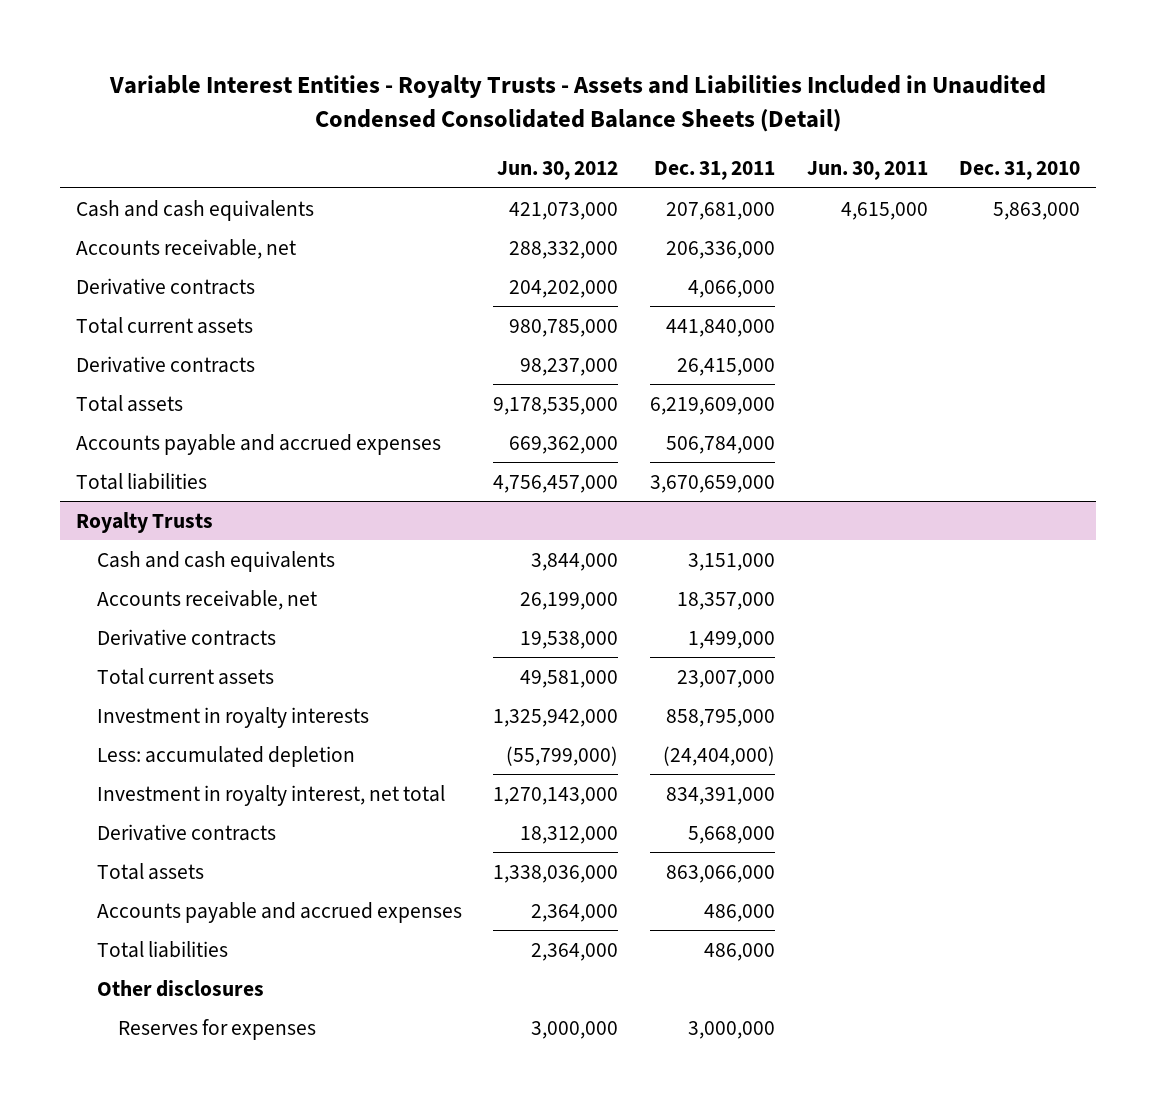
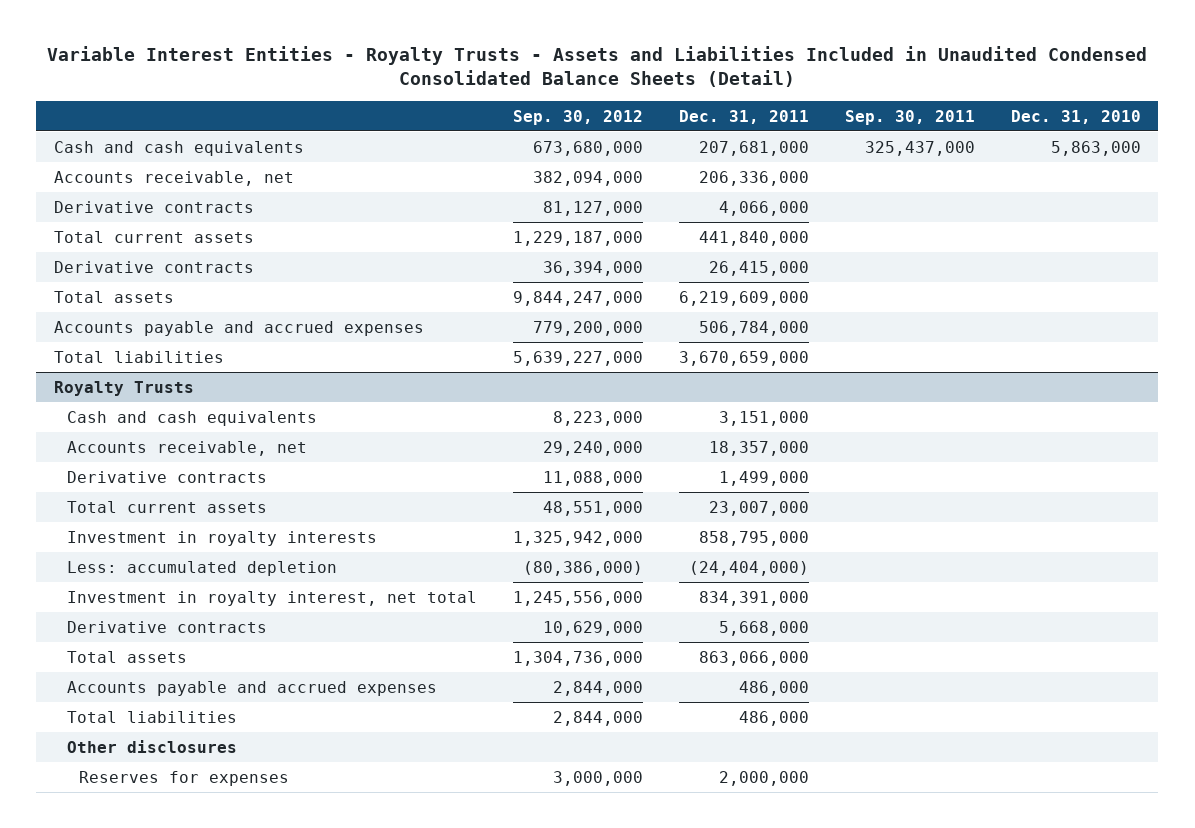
- | Jun. 30, 2012 | Dec. 31, 2011 | Jun. 30, 2011 | Dec. 31, 2010
+ | Sep. 30, 2012 | Dec. 31, 2011 | Sep. 30, 2011 | Dec. 31, 2010
@ Royalty Trusts
- Reserves for expenses | 3,000,000 | 3,000,000 | |
+ Reserves for expenses | 3,000,000 | 2,000,000 | |

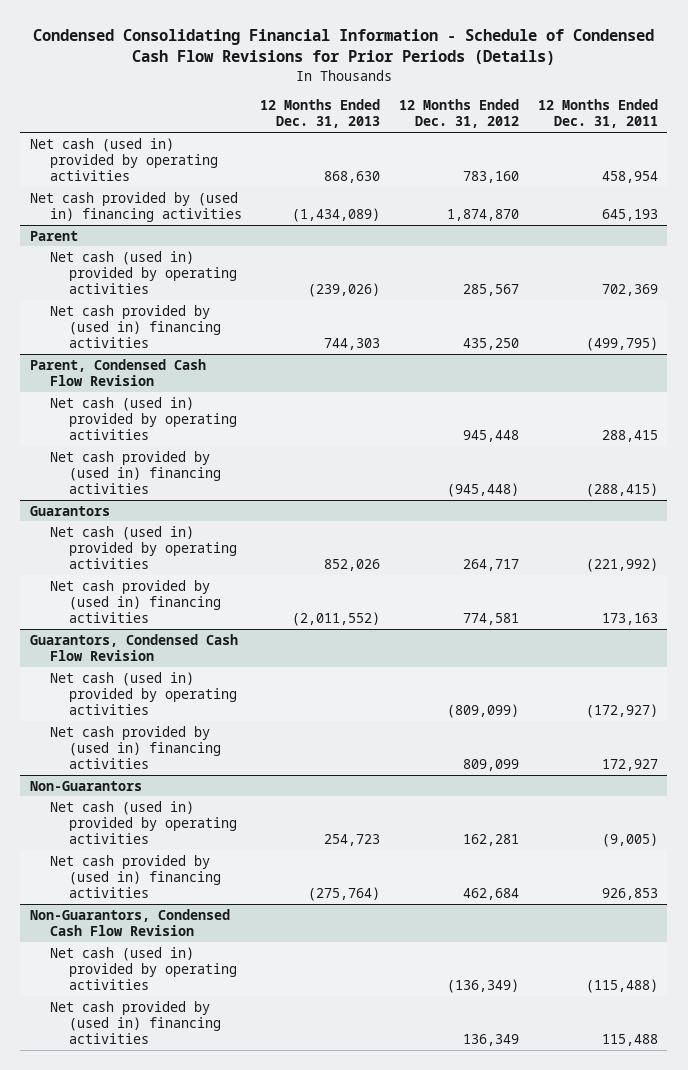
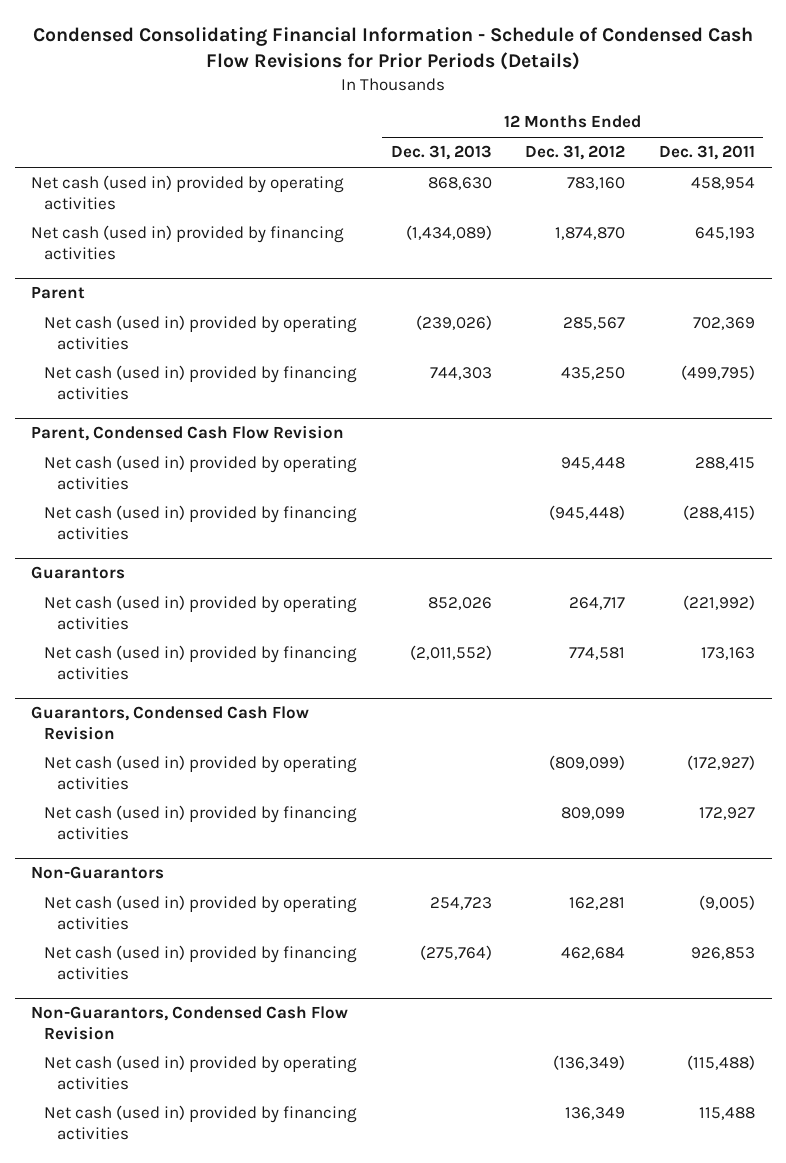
- Net cash provided by (used in) financing activities | (1,434,089) | 1,874,870 | 645,193
+ Net cash (used in) provided by financing activities | (1,434,089) | 1,874,870 | 645,193
@ Parent
- Net cash provided by (used in) financing activities | 744,303 | 435,250 | (499,795)
+ Net cash (used in) provided by financing activities | 744,303 | 435,250 | (499,795)
@ Parent, Condensed Cash Flow Revision
- Net cash provided by (used in) financing activities | | (945,448) | (288,415)
+ Net cash (used in) provided by financing activities | | (945,448) | (288,415)
@ Guarantors
- Net cash provided by (used in) financing activities | (2,011,552) | 774,581 | 173,163
+ Net cash (used in) provided by financing activities | (2,011,552) | 774,581 | 173,163
@ Guarantors, Condensed Cash Flow Revision
- Net cash provided by (used in) financing activities | | 809,099 | 172,927
+ Net cash (used in) provided by financing activities | | 809,099 | 172,927
@ Non-Guarantors
- Net cash provided by (used in) financing activities | (275,764) | 462,684 | 926,853
+ Net cash (used in) provided by financing activities | (275,764) | 462,684 | 926,853
@ Non-Guarantors, Condensed Cash Flow Revision
- Net cash provided by (used in) financing activities | | 136,349 | 115,488
+ Net cash (used in) provided by financing activities | | 136,349 | 115,488

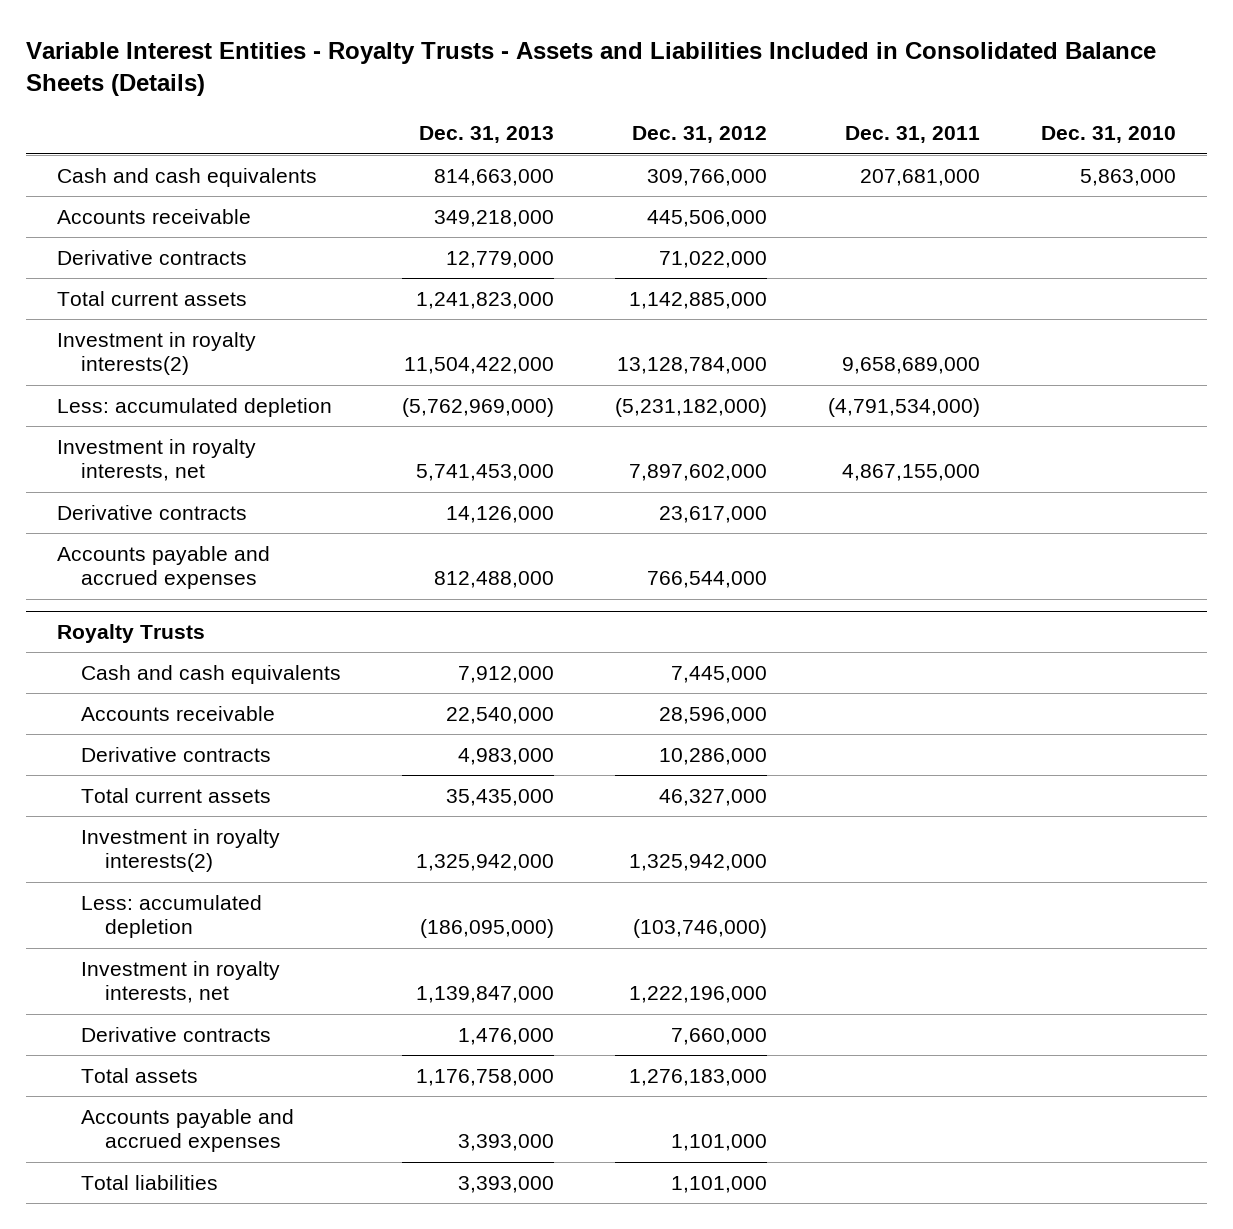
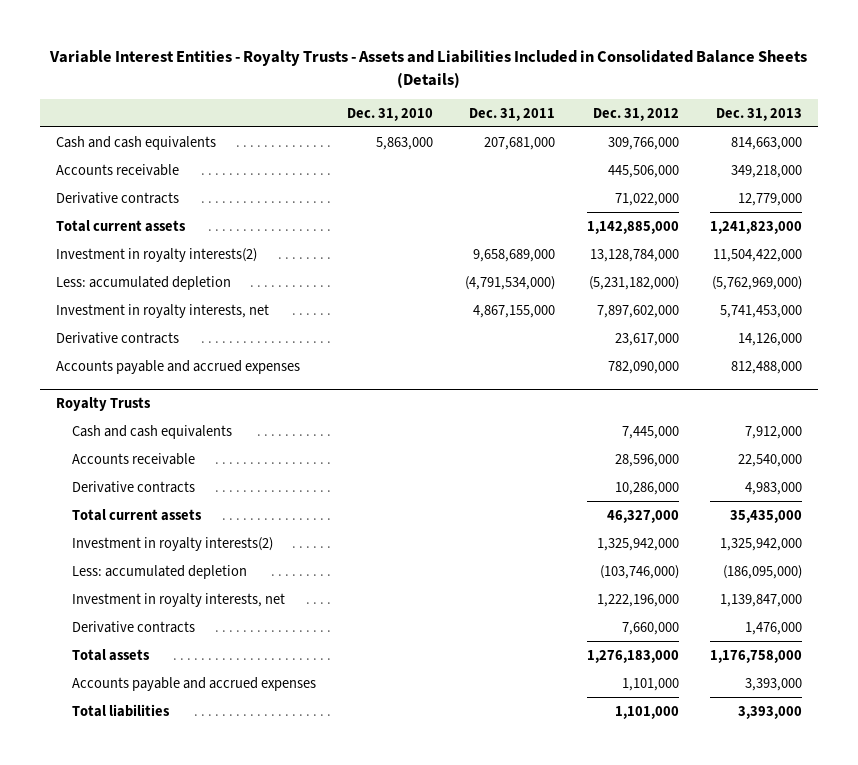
- | Dec. 31, 2013 | Dec. 31, 2012 | Dec. 31, 2011 | Dec. 31, 2010
+ | Dec. 31, 2010 | Dec. 31, 2011 | Dec. 31, 2012 | Dec. 31, 2013
- Accounts payable and accrued expenses | 812,488,000 | 766,544,000 | |
+ Accounts payable and accrued expenses | | | 782,090,000 | 812,488,000

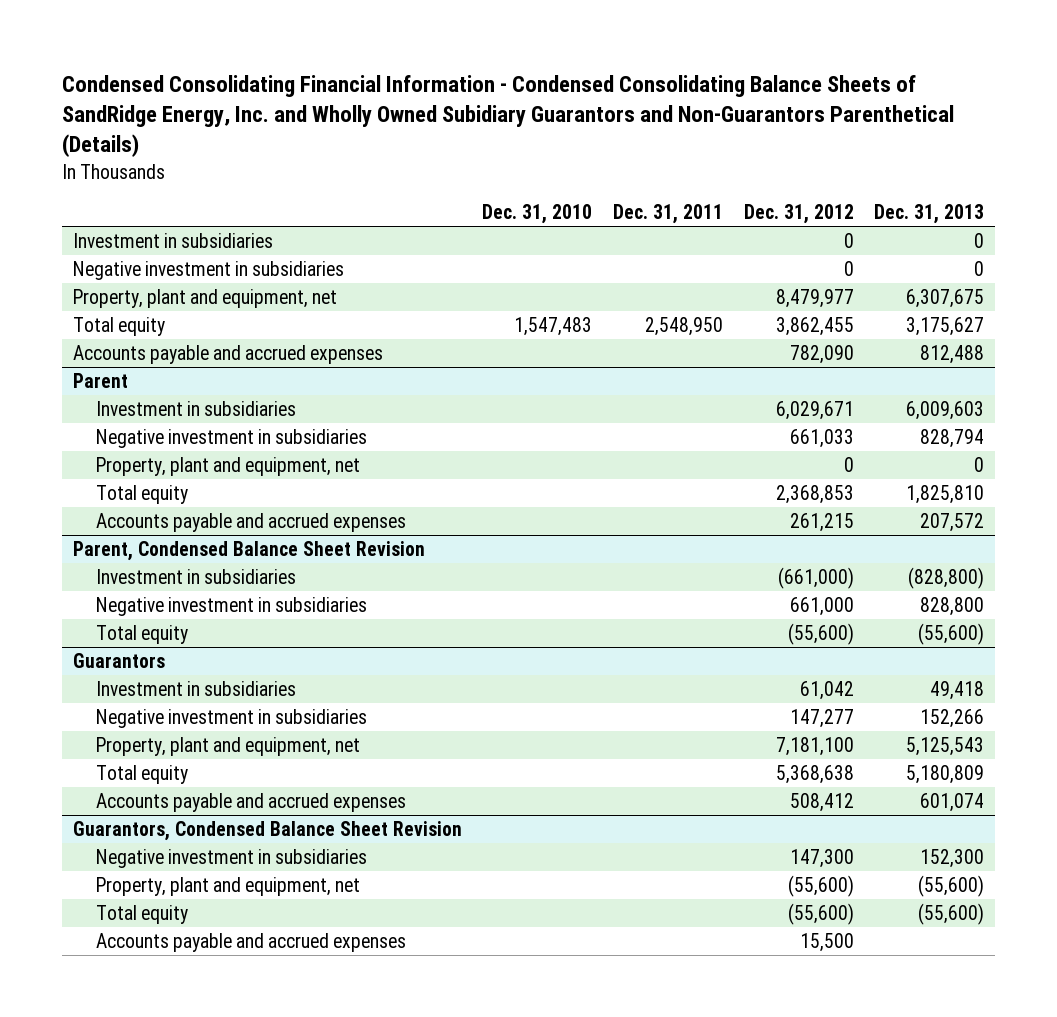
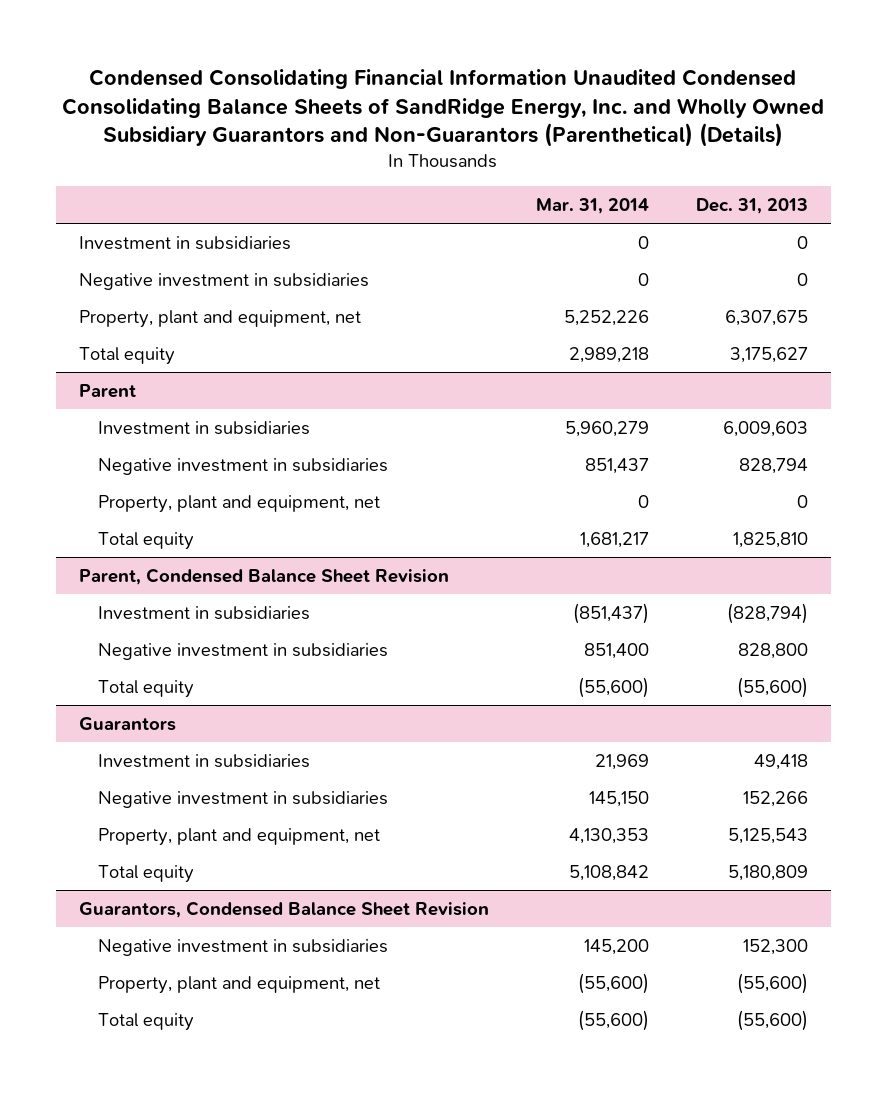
- Condensed Consolidating Financial Information - Condensed Consolidating Balance Sheets of SandRidge Energy, Inc. and Wholly Owned Subidiary Guarantors and Non-Guarantors Parenthetical (Details)
+ Condensed Consolidating Financial Information Unaudited Condensed Consolidating Balance Sheets of SandRidge Energy, Inc. and Wholly Owned Subsidiary Guarantors and Non-Guarantors (Parenthetical) (Details)
- | Dec. 31, 2010 | Dec. 31, 2011 | Dec. 31, 2012 | Dec. 31, 2013
+ | Mar. 31, 2014 | Dec. 31, 2013
- Accounts payable and accrued expenses | | | 782,090 | 812,488
@ Parent
- Accounts payable and accrued expenses | | | 261,215 | 207,572
@ Parent, Condensed Balance Sheet Revision
- Investment in subsidiaries | | | (661,000) | (828,800)
+ Investment in subsidiaries | (851,437) | (828,794)
@ Guarantors
- Accounts payable and accrued expenses | | | 508,412 | 601,074
@ Guarantors, Condensed Balance Sheet Revision
- Accounts payable and accrued expenses | | | 15,500 |

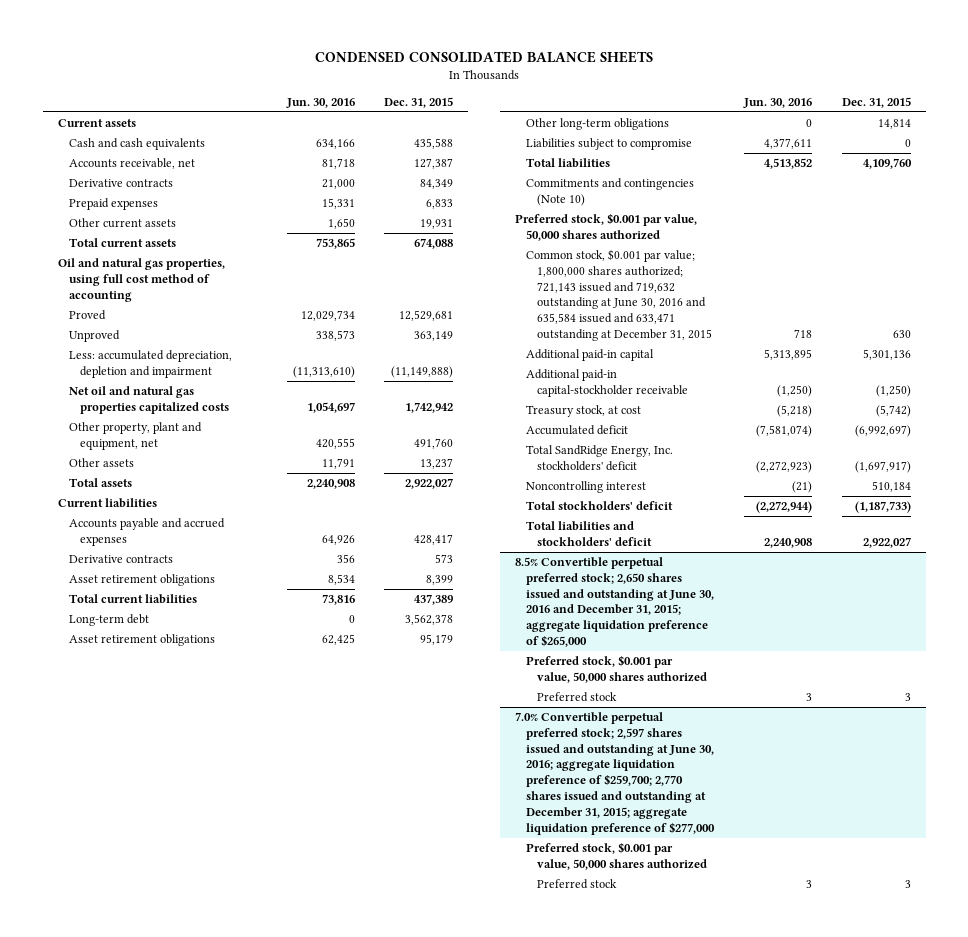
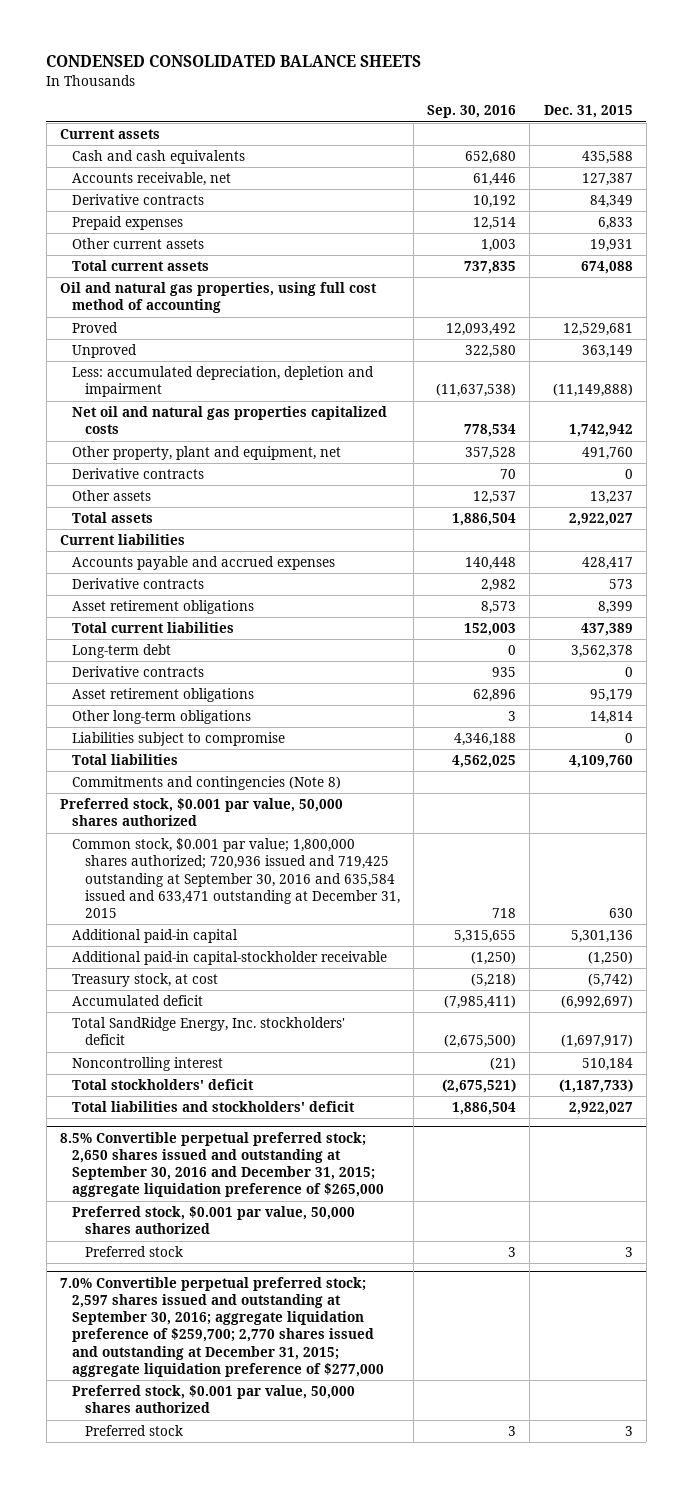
- | Jun. 30, 2016 | Dec. 31, 2015
+ | Sep. 30, 2016 | Dec. 31, 2015
+ Derivative contracts | 70 | 0
+ Derivative contracts | 935 | 0
- Commitments and contingencies (Note 10)
+ Commitments and contingencies (Note 8)
- Common stock, $0.001 par value; 1,800,000 shares authorized; 721,143 issued and 719,632 outstanding at June 30, 2016 and 635,584 issued and 633,471 outstanding at December 31, 2015 | 718 | 630
+ Common stock, $0.001 par value; 1,800,000 shares authorized; 720,936 issued and 719,425 outstanding at September 30, 2016 and 635,584 issued and 633,471 outstanding at December 31, 2015 | 718 | 630
- 8.5% Convertible perpetual preferred stock; 2,650 shares issued and outstanding at June 30, 2016 and December 31, 2015; aggregate liquidation preference of $265,000
+ 8.5% Convertible perpetual preferred stock; 2,650 shares issued and outstanding at September 30, 2016 and December 31, 2015; aggregate liquidation preference of $265,000
- 7.0% Convertible perpetual preferred stock; 2,597 shares issued and outstanding at June 30, 2016; aggregate liquidation preference of $259,700; 2,770 shares issued and outstanding at December 31, 2015; aggregate liquidation preference of $277,000
+ 7.0% Convertible perpetual preferred stock; 2,597 shares issued and outstanding at September 30, 2016; aggregate liquidation preference of $259,700; 2,770 shares issued and outstanding at December 31, 2015; aggregate liquidation preference of $277,000

